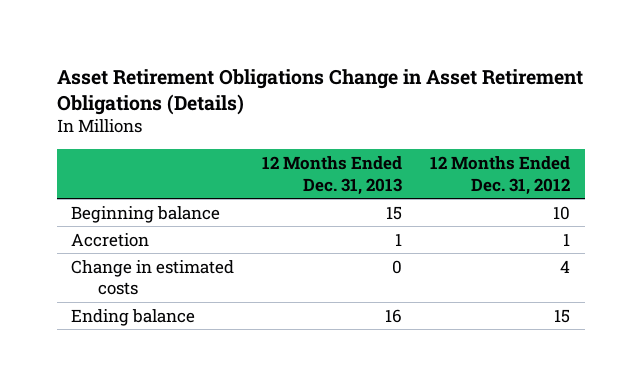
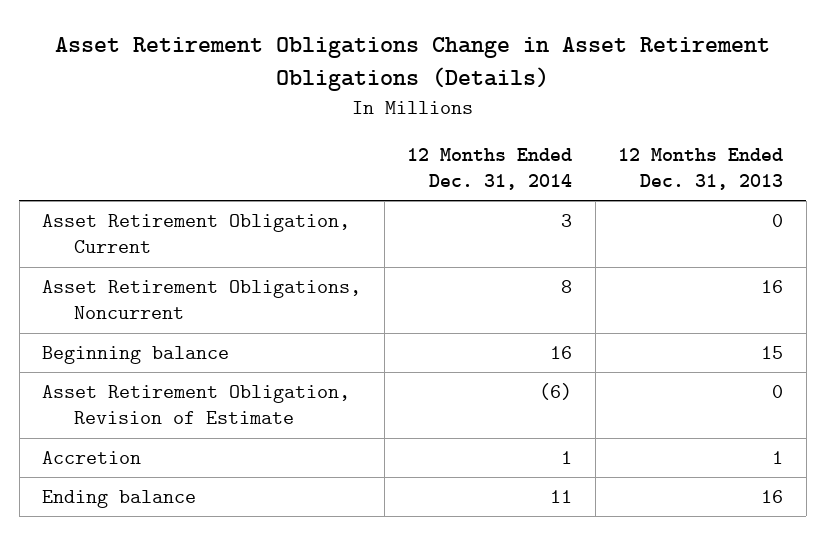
- | 12 Months Ended Dec. 31, 2013 | 12 Months Ended Dec. 31, 2012
+ | 12 Months Ended Dec. 31, 2014 | 12 Months Ended Dec. 31, 2013
+ Asset Retirement Obligation, Current | 3 | 0
+ Asset Retirement Obligations, Noncurrent | 8 | 16
+ Asset Retirement Obligation, Revision of Estimate | (6) | 0
- Change in estimated costs | 0 | 4

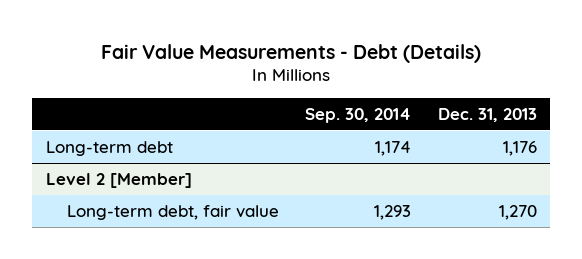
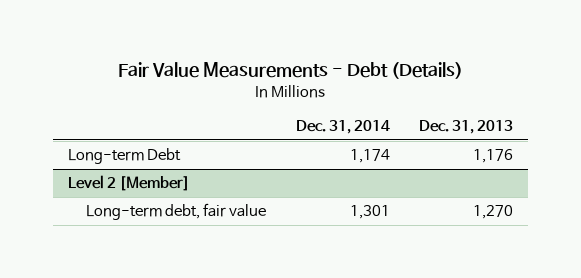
- | Sep. 30, 2014 | Dec. 31, 2013
+ | Dec. 31, 2014 | Dec. 31, 2013
- Long-term debt | 1,174 | 1,176
+ Long-term Debt | 1,174 | 1,176

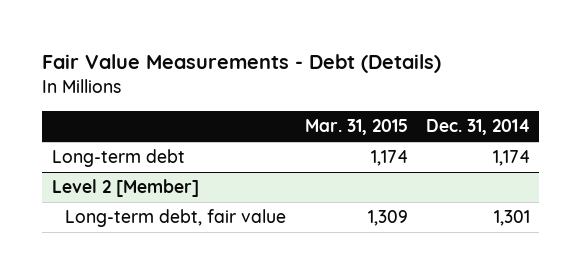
- | Dec. 31, 2014 | Dec. 31, 2013
+ | Mar. 31, 2015 | Dec. 31, 2014
- Long-term Debt | 1,174 | 1,176
+ Long-term debt | 1,174 | 1,174

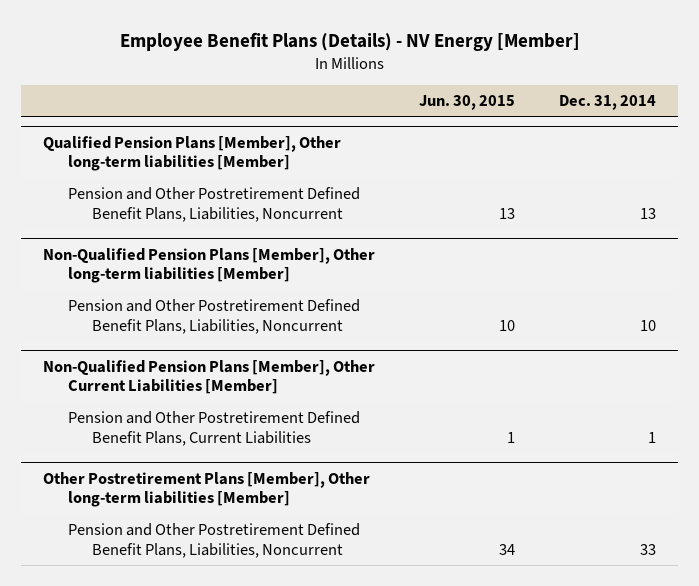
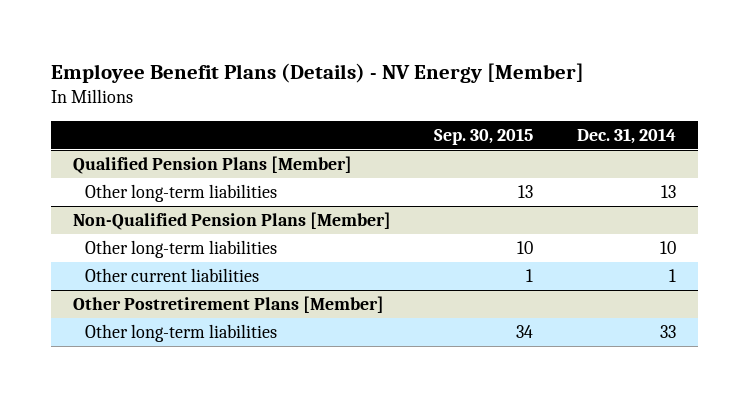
- | Jun. 30, 2015 | Dec. 31, 2014
+ | Sep. 30, 2015 | Dec. 31, 2014
- Qualified Pension Plans [Member], Other long-term liabilities [Member]
- Pension and Other Postretirement Defined Benefit Plans, Liabilities, Noncurrent | 13 | 13
- Non-Qualified Pension Plans [Member], Other long-term liabilities [Member]
- Pension and Other Postretirement Defined Benefit Plans, Liabilities, Noncurrent | 10 | 10
- Non-Qualified Pension Plans [Member], Other Current Liabilities [Member]
- Pension and Other Postretirement Defined Benefit Plans, Current Liabilities | 1 | 1
- Other Postretirement Plans [Member], Other long-term liabilities [Member]
- Pension and Other Postretirement Defined Benefit Plans, Liabilities, Noncurrent | 34 | 33
+ Qualified Pension Plans [Member]
+ Other long-term liabilities | 13 | 13
+ Non-Qualified Pension Plans [Member]
+ Other long-term liabilities | 10 | 10
+ Other current liabilities | 1 | 1
+ Other Postretirement Plans [Member]
+ Other long-term liabilities | 34 | 33

